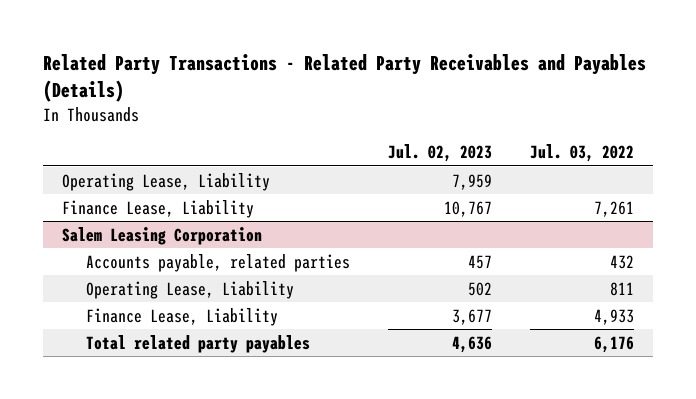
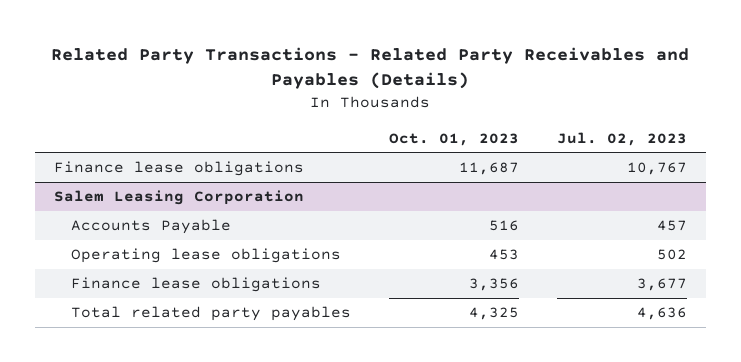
- | Jul. 02, 2023 | Jul. 03, 2022
+ | Oct. 01, 2023 | Jul. 02, 2023
- Operating Lease, Liability | 7,959 |
- Finance Lease, Liability | 10,767 | 7,261
+ Finance lease obligations | 11,687 | 10,767
@ Salem Leasing Corporation
- Accounts payable, related parties | 457 | 432
- Operating Lease, Liability | 502 | 811
- Finance Lease, Liability | 3,677 | 4,933
+ Accounts Payable | 516 | 457
+ Operating lease obligations | 453 | 502
+ Finance lease obligations | 3,356 | 3,677

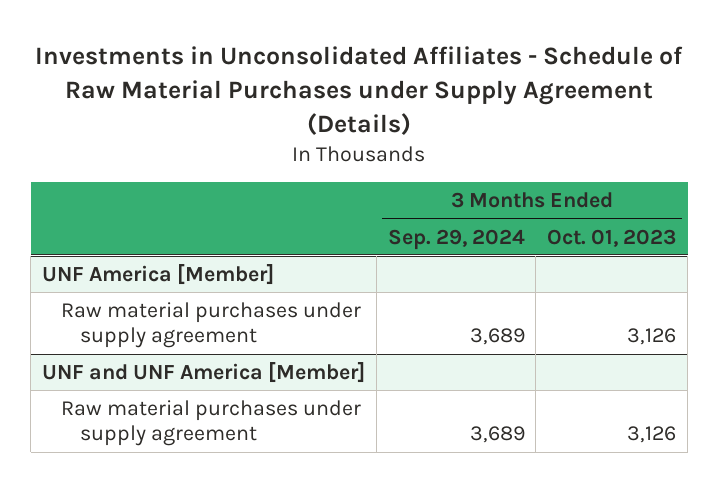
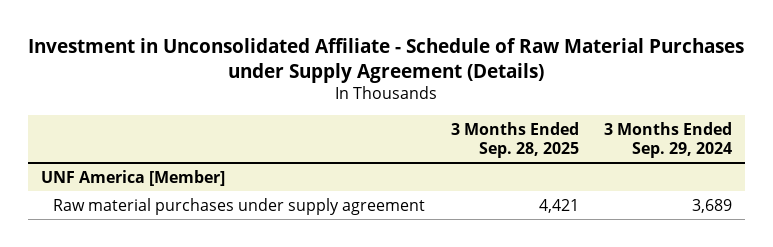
- Investments in Unconsolidated Affiliates - Schedule of Raw Material Purchases under Supply Agreement (Details)
+ Investment in Unconsolidated Affiliate - Schedule of Raw Material Purchases under Supply Agreement (Details)
- | 3 Months Ended Sep. 29, 2024 | 3 Months Ended Oct. 01, 2023
+ | 3 Months Ended Sep. 28, 2025 | 3 Months Ended Sep. 29, 2024
- UNF and UNF America [Member]
- Raw material purchases under supply agreement | 3,689 | 3,126

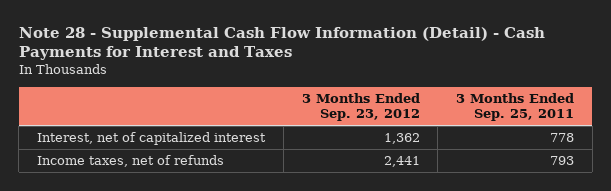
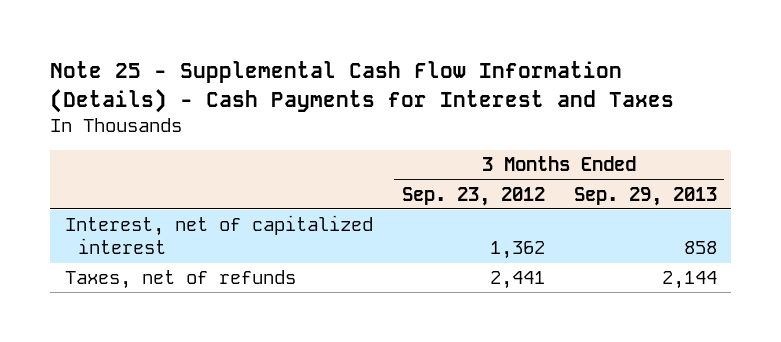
- Note 28 - Supplemental Cash Flow Information (Detail) - Cash Payments for Interest and Taxes
+ Note 25 - Supplemental Cash Flow Information (Details) - Cash Payments for Interest and Taxes
- | 3 Months Ended Sep. 23, 2012 | 3 Months Ended Sep. 25, 2011
+ | 3 Months Ended Sep. 23, 2012 | 3 Months Ended Sep. 29, 2013
- Income taxes, net of refunds | 2,441 | 793
+ Taxes, net of refunds | 2,441 | 2,144

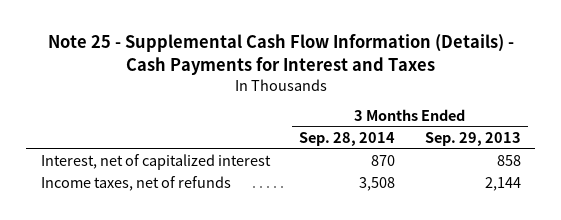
- | 3 Months Ended Sep. 23, 2012 | 3 Months Ended Sep. 29, 2013
+ | 3 Months Ended Sep. 28, 2014 | 3 Months Ended Sep. 29, 2013
- Taxes, net of refunds | 2,441 | 2,144
+ Income taxes, net of refunds | 3,508 | 2,144

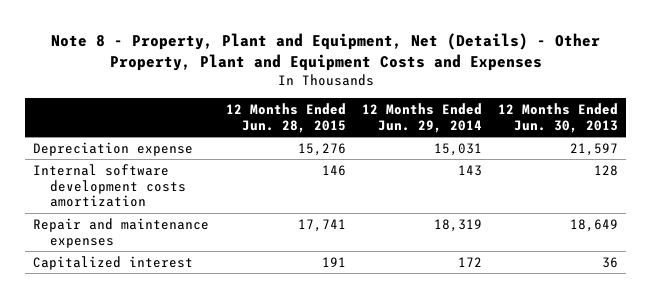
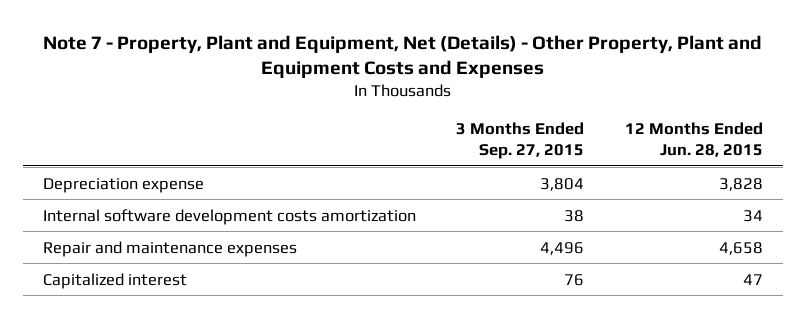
- Note 8 - Property, Plant and Equipment, Net (Details) - Other Property, Plant and Equipment Costs and Expenses
+ Note 7 - Property, Plant and Equipment, Net (Details) - Other Property, Plant and Equipment Costs and Expenses
- | 12 Months Ended Jun. 28, 2015 | 12 Months Ended Jun. 29, 2014 | 12 Months Ended Jun. 30, 2013
+ | 3 Months Ended Sep. 27, 2015 | 12 Months Ended Jun. 28, 2015
- Depreciation expense | 15,276 | 15,031 | 21,597
- Internal software development costs amortization | 146 | 143 | 128
- Repair and maintenance expenses | 17,741 | 18,319 | 18,649
- Capitalized interest | 191 | 172 | 36
+ Depreciation expense | 3,804 | 3,828
+ Internal software development costs amortization | 38 | 34
+ Repair and maintenance expenses | 4,496 | 4,658
+ Capitalized interest | 76 | 47

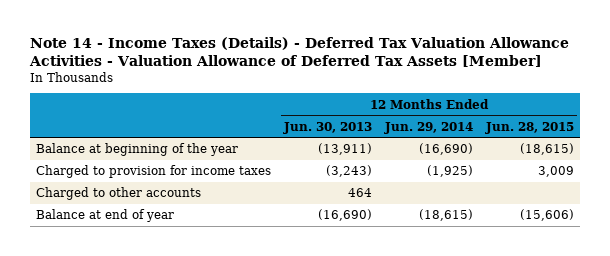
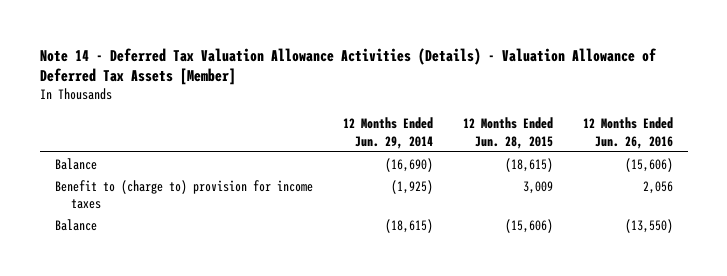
- Note 14 - Income Taxes (Details) - Deferred Tax Valuation Allowance Activities - Valuation Allowance of Deferred Tax Assets [Member]
+ Note 14 - Deferred Tax Valuation Allowance Activities (Details) - Valuation Allowance of Deferred Tax Assets [Member]
- | 12 Months Ended Jun. 30, 2013 | 12 Months Ended Jun. 29, 2014 | 12 Months Ended Jun. 28, 2015
+ | 12 Months Ended Jun. 29, 2014 | 12 Months Ended Jun. 28, 2015 | 12 Months Ended Jun. 26, 2016
- Balance at beginning of the year | (13,911) | (16,690) | (18,615)
- Charged to provision for income taxes | (3,243) | (1,925) | 3,009
- Charged to other accounts | 464 | |
- Balance at end of year | (16,690) | (18,615) | (15,606)
+ Balance | (16,690) | (18,615) | (15,606)
+ Benefit to (charge to) provision for income taxes | (1,925) | 3,009 | 2,056
+ Balance | (18,615) | (15,606) | (13,550)

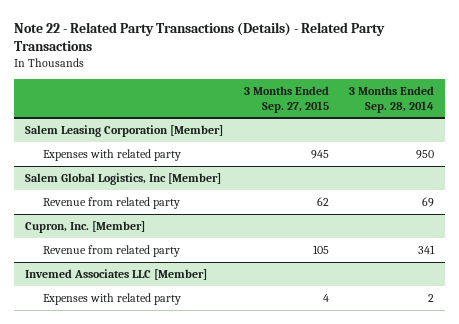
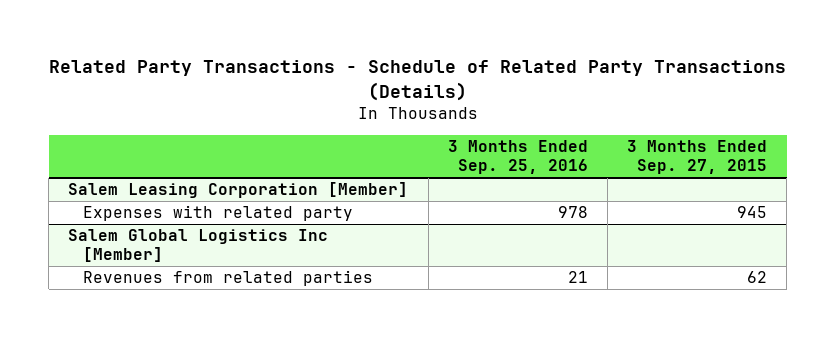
- Note 22 - Related Party Transactions (Details) - Related Party Transactions
+ Related Party Transactions - Schedule of Related Party Transactions (Details)
- | 3 Months Ended Sep. 27, 2015 | 3 Months Ended Sep. 28, 2014
+ | 3 Months Ended Sep. 25, 2016 | 3 Months Ended Sep. 27, 2015
- Salem Global Logistics, Inc [Member]
- Revenue from related party | 62 | 69
- Cupron, Inc. [Member]
- Revenue from related party | 105 | 341
- Invemed Associates LLC [Member]
- Expenses with related party | 4 | 2
+ Salem Global Logistics Inc [Member]
+ Revenues from related parties | 21 | 62

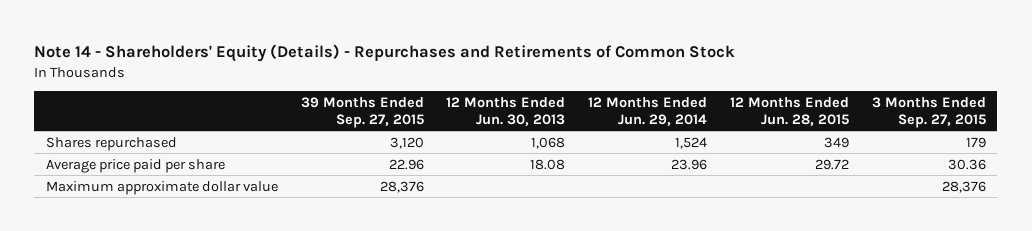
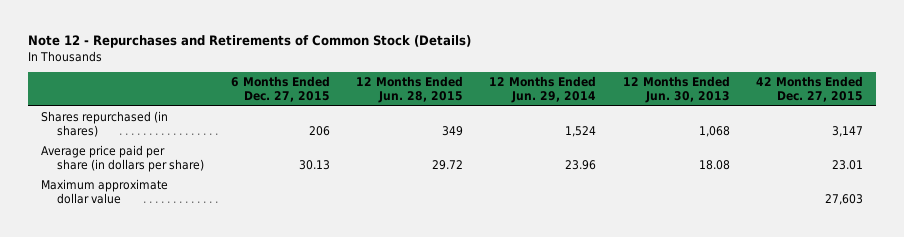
- Note 14 - Shareholders' Equity (Details) - Repurchases and Retirements of Common Stock
+ Note 12 - Repurchases and Retirements of Common Stock (Details)
- | 39 Months Ended Sep. 27, 2015 | 12 Months Ended Jun. 30, 2013 | 12 Months Ended Jun. 29, 2014 | 12 Months Ended Jun. 28, 2015 | 3 Months Ended Sep. 27, 2015
+ | 6 Months Ended Dec. 27, 2015 | 12 Months Ended Jun. 28, 2015 | 12 Months Ended Jun. 29, 2014 | 12 Months Ended Jun. 30, 2013 | 42 Months Ended Dec. 27, 2015
- Shares repurchased | 3,120 | 1,068 | 1,524 | 349 | 179
- Average price paid per share | 22.96 | 18.08 | 23.96 | 29.72 | 30.36
+ Shares repurchased (in shares) | 206 | 349 | 1,524 | 1,068 | 3,147
+ Average price paid per share (in dollars per share) | 30.13 | 29.72 | 23.96 | 18.08 | 23.01

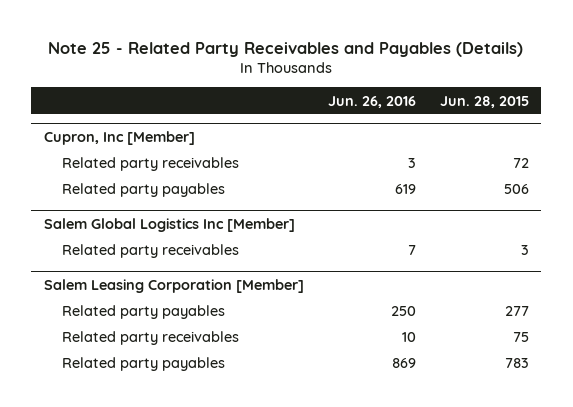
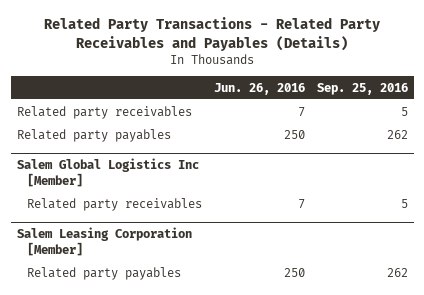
- Note 25 - Related Party Receivables and Payables (Details)
+ Related Party Transactions - Related Party Receivables and Payables (Details)
- | Jun. 26, 2016 | Jun. 28, 2015
+ | Jun. 26, 2016 | Sep. 25, 2016
- Cupron, Inc [Member]
- Related party receivables | 3 | 72
- Related party payables | 619 | 506
+ Related party receivables | 7 | 5
+ Related party payables | 250 | 262
@ Salem Leasing Corporation [Member]
- Related party receivables | 10 | 75
- Related party payables | 869 | 783

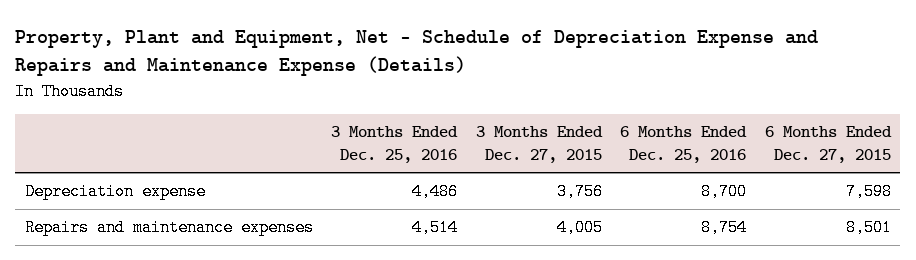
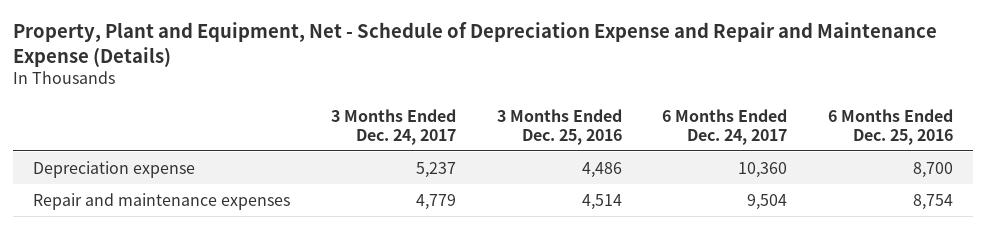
- Property, Plant and Equipment, Net - Schedule of Depreciation Expense and Repairs and Maintenance Expense (Details)
+ Property, Plant and Equipment, Net - Schedule of Depreciation Expense and Repair and Maintenance Expense (Details)
- | 3 Months Ended Dec. 25, 2016 | 3 Months Ended Dec. 27, 2015 | 6 Months Ended Dec. 25, 2016 | 6 Months Ended Dec. 27, 2015
+ | 3 Months Ended Dec. 24, 2017 | 3 Months Ended Dec. 25, 2016 | 6 Months Ended Dec. 24, 2017 | 6 Months Ended Dec. 25, 2016
- Repairs and maintenance expenses | 4,514 | 4,005 | 8,754 | 8,501
+ Repair and maintenance expenses | 4,779 | 4,514 | 9,504 | 8,754

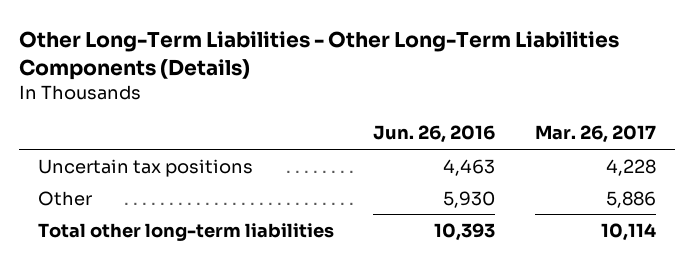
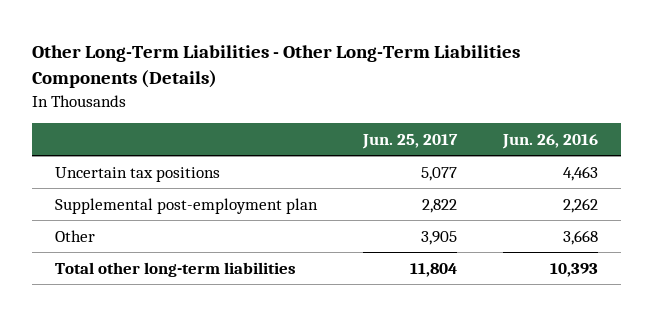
- | Jun. 26, 2016 | Mar. 26, 2017
+ | Jun. 25, 2017 | Jun. 26, 2016
- Other | 5,930 | 5,886
+ Supplemental post-employment plan | 2,822 | 2,262
+ Other | 3,905 | 3,668

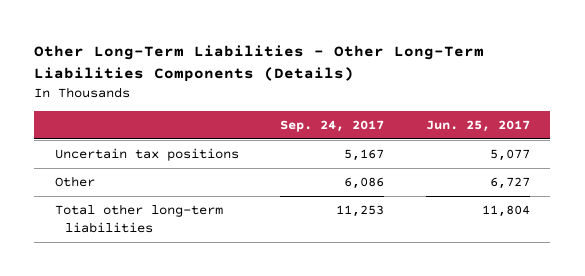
- | Jun. 25, 2017 | Jun. 26, 2016
+ | Sep. 24, 2017 | Jun. 25, 2017
- Supplemental post-employment plan | 2,822 | 2,262
- Other | 3,905 | 3,668
+ Other | 6,086 | 6,727

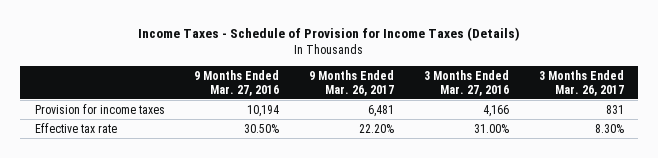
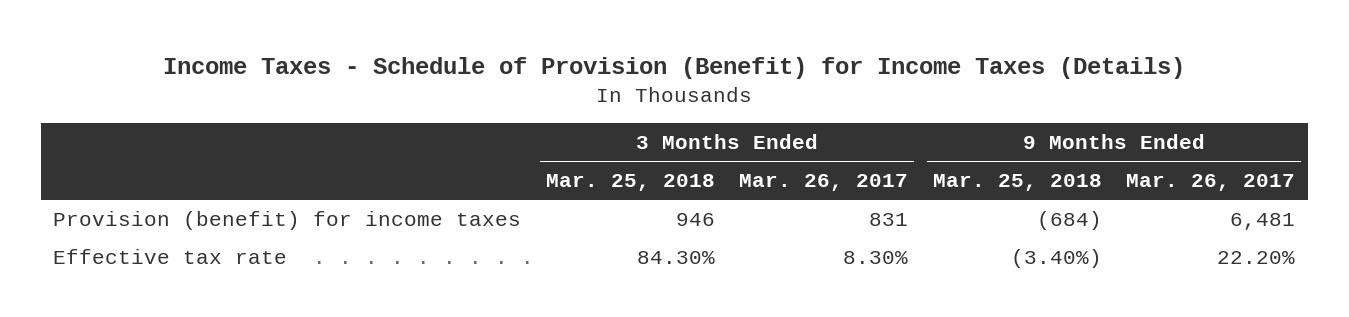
- Income Taxes - Schedule of Provision for Income Taxes (Details)
+ Income Taxes - Schedule of Provision (Benefit) for Income Taxes (Details)
- | 9 Months Ended Mar. 27, 2016 | 9 Months Ended Mar. 26, 2017 | 3 Months Ended Mar. 27, 2016 | 3 Months Ended Mar. 26, 2017
+ | 3 Months Ended Mar. 25, 2018 | 3 Months Ended Mar. 26, 2017 | 9 Months Ended Mar. 25, 2018 | 9 Months Ended Mar. 26, 2017
- Provision for income taxes | 10,194 | 6,481 | 4,166 | 831
+ Provision (benefit) for income taxes | 946 | 831 | (684) | 6,481

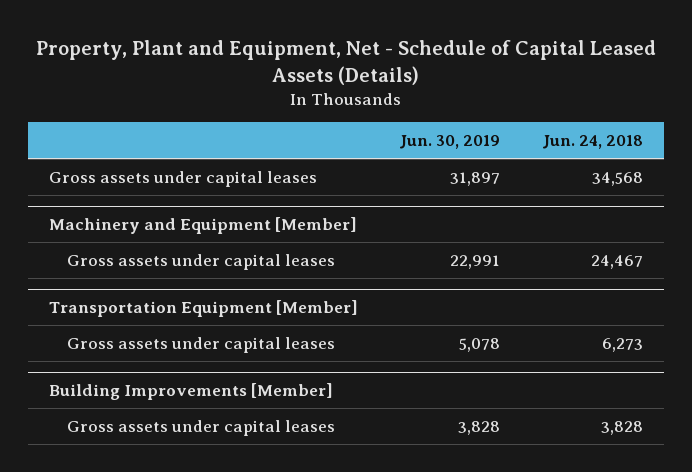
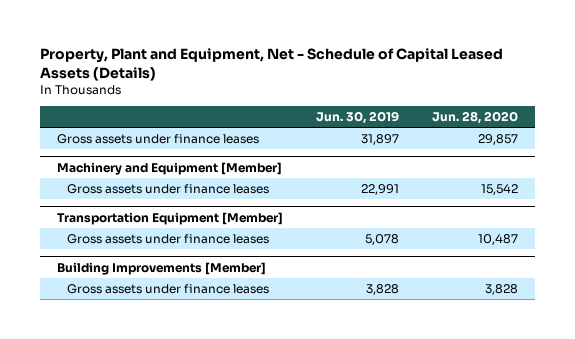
- | Jun. 30, 2019 | Jun. 24, 2018
+ | Jun. 30, 2019 | Jun. 28, 2020
- Gross assets under capital leases | 31,897 | 34,568
+ Gross assets under finance leases | 31,897 | 29,857
@ Machinery and Equipment [Member]
- Gross assets under capital leases | 22,991 | 24,467
+ Gross assets under finance leases | 22,991 | 15,542
@ Transportation Equipment [Member]
- Gross assets under capital leases | 5,078 | 6,273
+ Gross assets under finance leases | 5,078 | 10,487
@ Building Improvements [Member]
- Gross assets under capital leases | 3,828 | 3,828
+ Gross assets under finance leases | 3,828 | 3,828

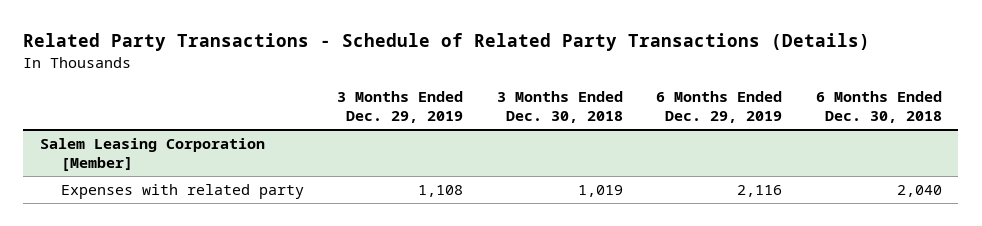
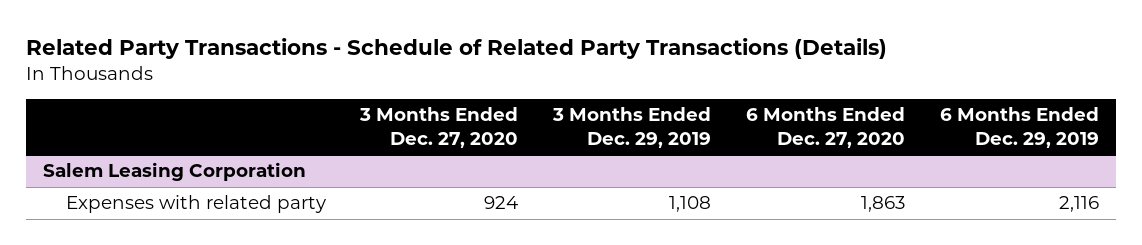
- | 3 Months Ended Dec. 29, 2019 | 3 Months Ended Dec. 30, 2018 | 6 Months Ended Dec. 29, 2019 | 6 Months Ended Dec. 30, 2018
+ | 3 Months Ended Dec. 27, 2020 | 3 Months Ended Dec. 29, 2019 | 6 Months Ended Dec. 27, 2020 | 6 Months Ended Dec. 29, 2019
- Salem Leasing Corporation [Member]
+ Salem Leasing Corporation

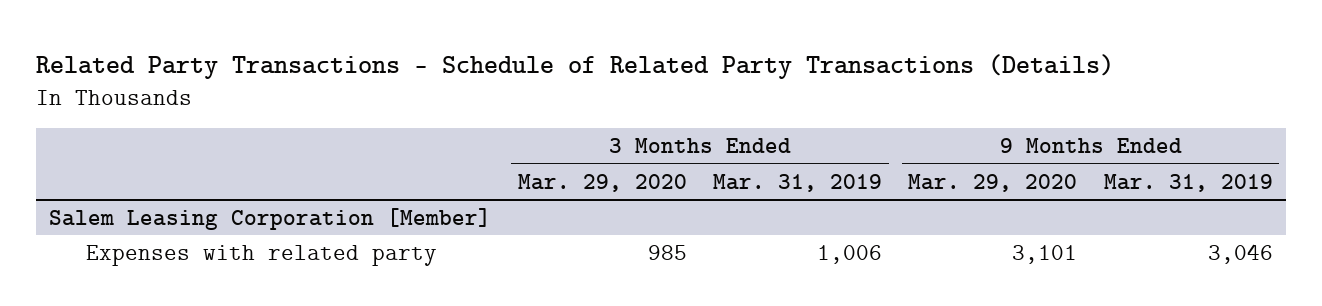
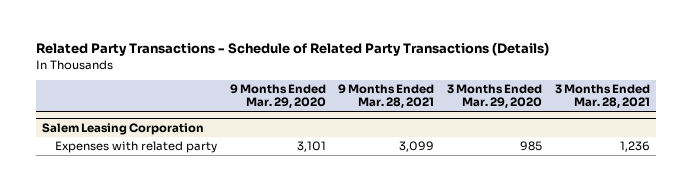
- | 3 Months Ended Mar. 29, 2020 | 3 Months Ended Mar. 31, 2019 | 9 Months Ended Mar. 29, 2020 | 9 Months Ended Mar. 31, 2019
+ | 9 Months Ended Mar. 29, 2020 | 9 Months Ended Mar. 28, 2021 | 3 Months Ended Mar. 29, 2020 | 3 Months Ended Mar. 28, 2021
- Salem Leasing Corporation [Member]
+ Salem Leasing Corporation

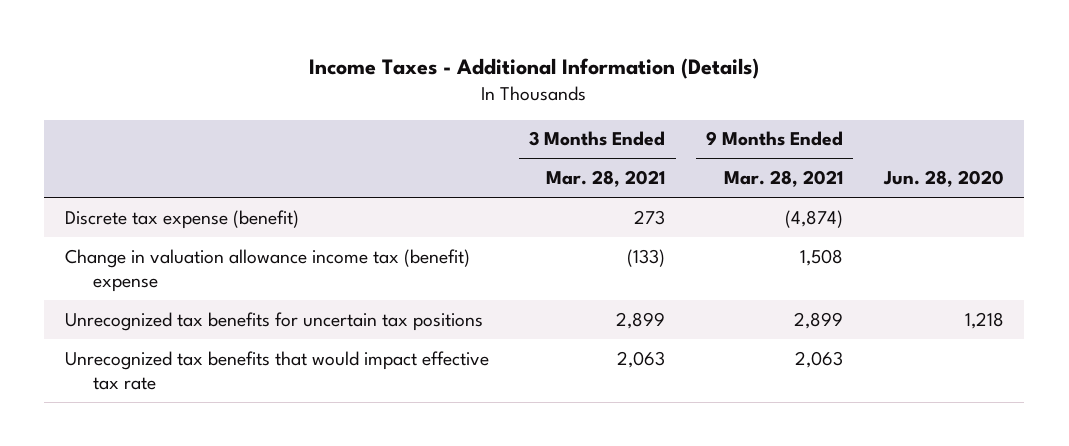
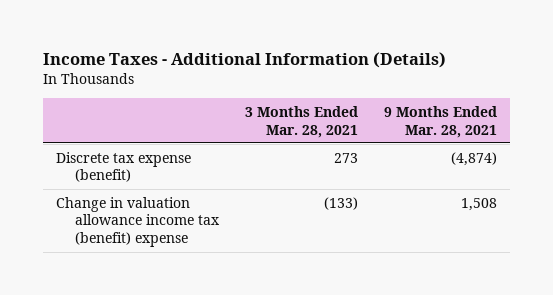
- | 3 Months Ended Mar. 28, 2021 | 9 Months Ended Mar. 28, 2021 | Jun. 28, 2020
+ | 3 Months Ended Mar. 28, 2021 | 9 Months Ended Mar. 28, 2021
- Unrecognized tax benefits for uncertain tax positions | 2,899 | 2,899 | 1,218
- Unrecognized tax benefits that would impact effective tax rate | 2,063 | 2,063 |

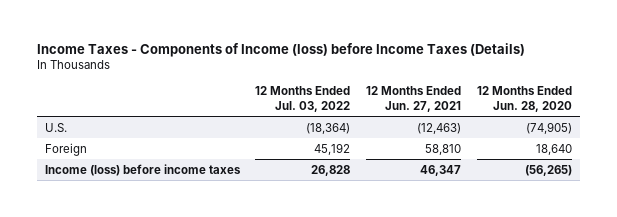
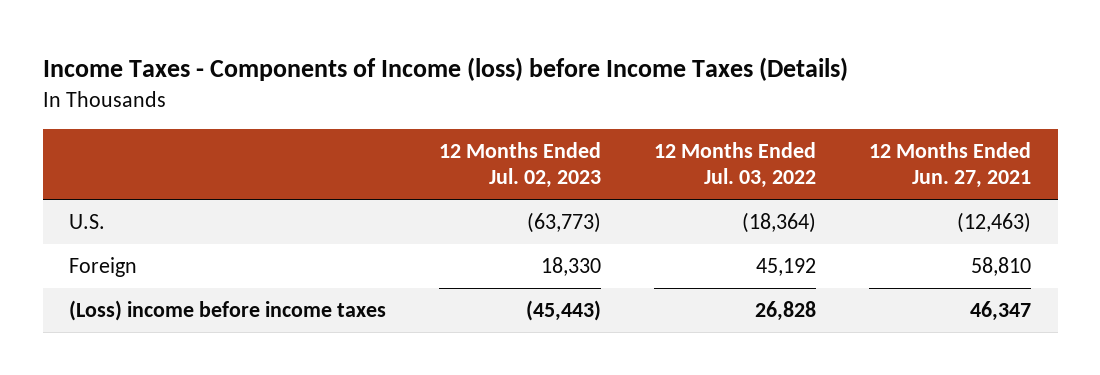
- | 12 Months Ended Jul. 03, 2022 | 12 Months Ended Jun. 27, 2021 | 12 Months Ended Jun. 28, 2020
+ | 12 Months Ended Jul. 02, 2023 | 12 Months Ended Jul. 03, 2022 | 12 Months Ended Jun. 27, 2021
- Income (loss) before income taxes | 26,828 | 46,347 | (56,265)
+ (Loss) income before income taxes | (45,443) | 26,828 | 46,347

